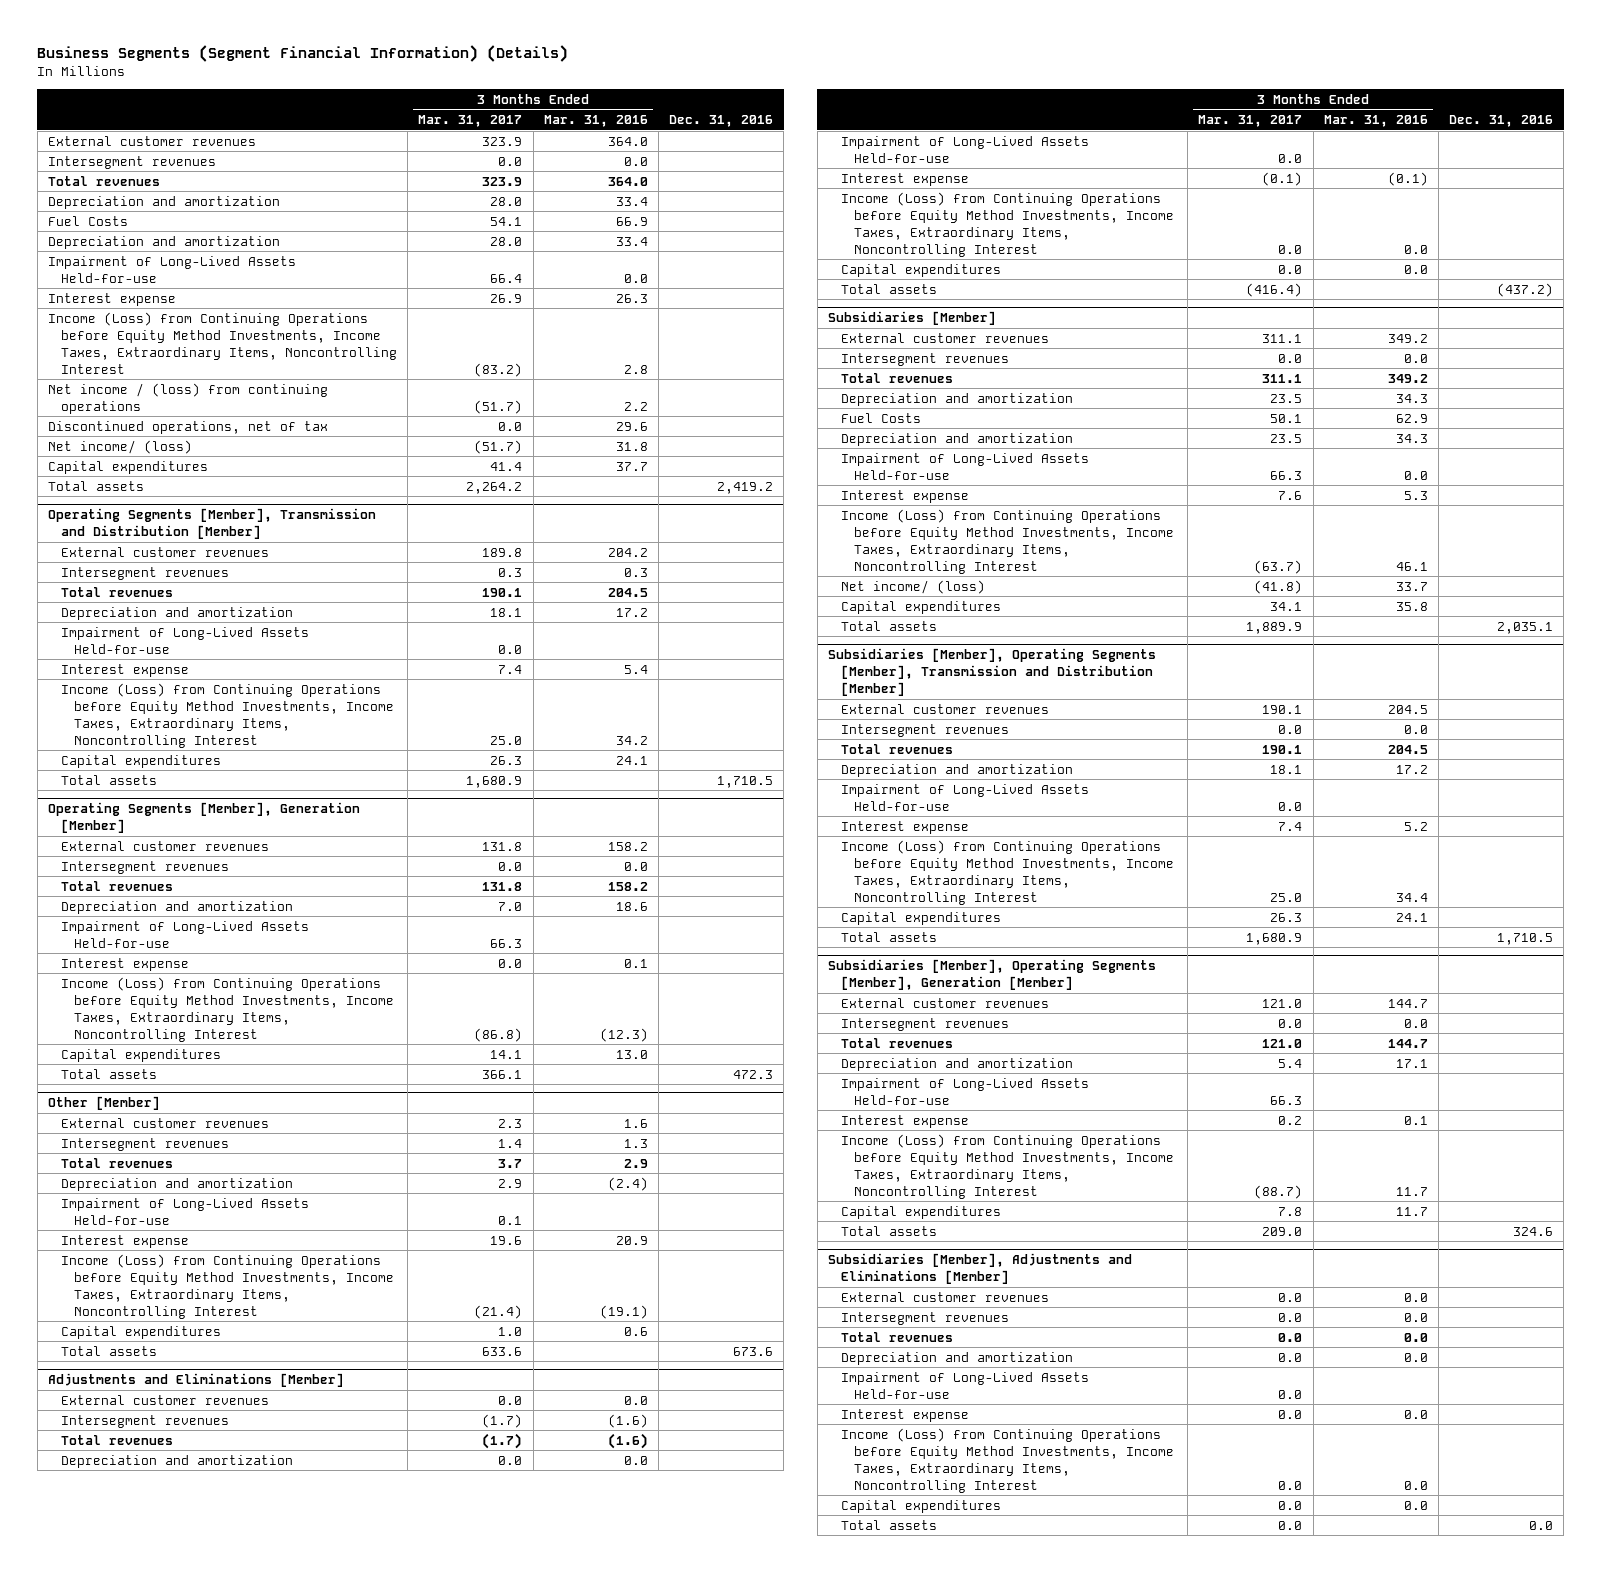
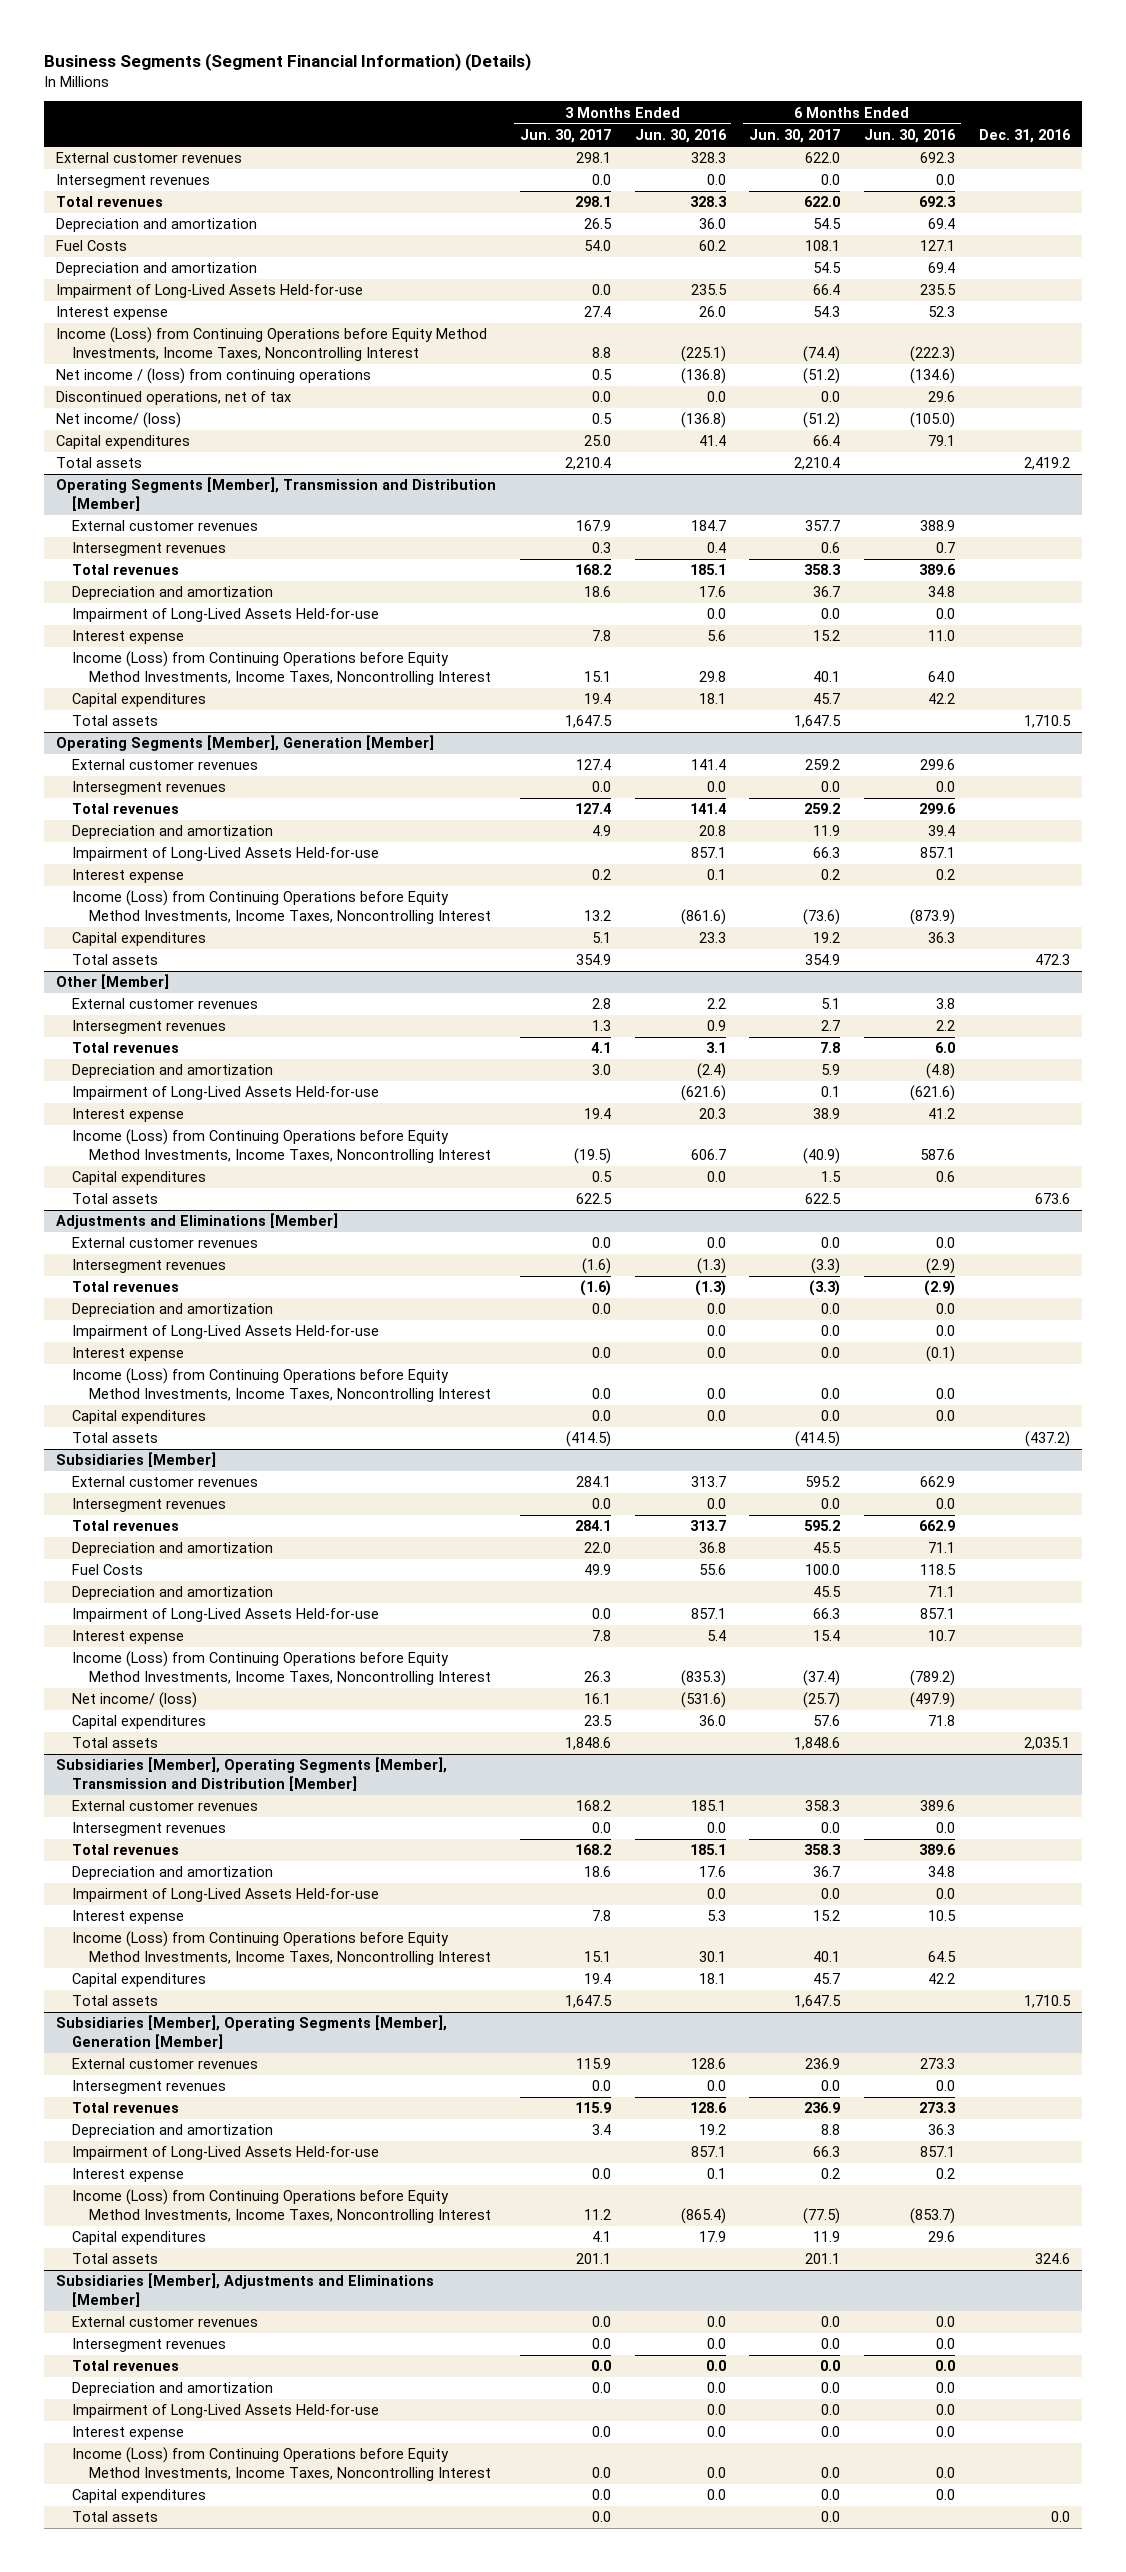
- | 3 Months Ended Mar. 31, 2017 | 3 Months Ended Mar. 31, 2016 | Dec. 31, 2016
+ | 3 Months Ended Jun. 30, 2017 | 3 Months Ended Jun. 30, 2016 | 6 Months Ended Jun. 30, 2017 | 6 Months Ended Jun. 30, 2016 | Dec. 31, 2016
- Income (Loss) from Continuing Operations before Equity Method Investments, Income Taxes, Extraordinary Items, Noncontrolling Interest | (83.2) | 2.8 |
+ Income (Loss) from Continuing Operations before Equity Method Investments, Income Taxes, Noncontrolling Interest | 8.8 | (225.1) | (74.4) | (222.3) |
@ Operating Segments [Member], Transmission and Distribution [Member]
- Income (Loss) from Continuing Operations before Equity Method Investments, Income Taxes, Extraordinary Items, Noncontrolling Interest | 25.0 | 34.2 |
+ Income (Loss) from Continuing Operations before Equity Method Investments, Income Taxes, Noncontrolling Interest | 15.1 | 29.8 | 40.1 | 64.0 |
@ Operating Segments [Member], Generation [Member]
- Income (Loss) from Continuing Operations before Equity Method Investments, Income Taxes, Extraordinary Items, Noncontrolling Interest | (86.8) | (12.3) |
+ Income (Loss) from Continuing Operations before Equity Method Investments, Income Taxes, Noncontrolling Interest | 13.2 | (861.6) | (73.6) | (873.9) |
@ Other [Member]
- Income (Loss) from Continuing Operations before Equity Method Investments, Income Taxes, Extraordinary Items, Noncontrolling Interest | (21.4) | (19.1) |
+ Income (Loss) from Continuing Operations before Equity Method Investments, Income Taxes, Noncontrolling Interest | (19.5) | 606.7 | (40.9) | 587.6 |
@ Adjustments and Eliminations [Member]
- Income (Loss) from Continuing Operations before Equity Method Investments, Income Taxes, Extraordinary Items, Noncontrolling Interest | 0.0 | 0.0 |
+ Income (Loss) from Continuing Operations before Equity Method Investments, Income Taxes, Noncontrolling Interest | 0.0 | 0.0 | 0.0 | 0.0 |
@ Subsidiaries [Member]
- Income (Loss) from Continuing Operations before Equity Method Investments, Income Taxes, Extraordinary Items, Noncontrolling Interest | (63.7) | 46.1 |
+ Income (Loss) from Continuing Operations before Equity Method Investments, Income Taxes, Noncontrolling Interest | 26.3 | (835.3) | (37.4) | (789.2) |
@ Subsidiaries [Member], Operating Segments [Member], Transmission and Distribution [Member]
- Income (Loss) from Continuing Operations before Equity Method Investments, Income Taxes, Extraordinary Items, Noncontrolling Interest | 25.0 | 34.4 |
+ Income (Loss) from Continuing Operations before Equity Method Investments, Income Taxes, Noncontrolling Interest | 15.1 | 30.1 | 40.1 | 64.5 |
@ Subsidiaries [Member], Operating Segments [Member], Generation [Member]
- Income (Loss) from Continuing Operations before Equity Method Investments, Income Taxes, Extraordinary Items, Noncontrolling Interest | (88.7) | 11.7 |
+ Income (Loss) from Continuing Operations before Equity Method Investments, Income Taxes, Noncontrolling Interest | 11.2 | (865.4) | (77.5) | (853.7) |
@ Subsidiaries [Member], Adjustments and Eliminations [Member]
- Income (Loss) from Continuing Operations before Equity Method Investments, Income Taxes, Extraordinary Items, Noncontrolling Interest | 0.0 | 0.0 |
+ Income (Loss) from Continuing Operations before Equity Method Investments, Income Taxes, Noncontrolling Interest | 0.0 | 0.0 | 0.0 | 0.0 |

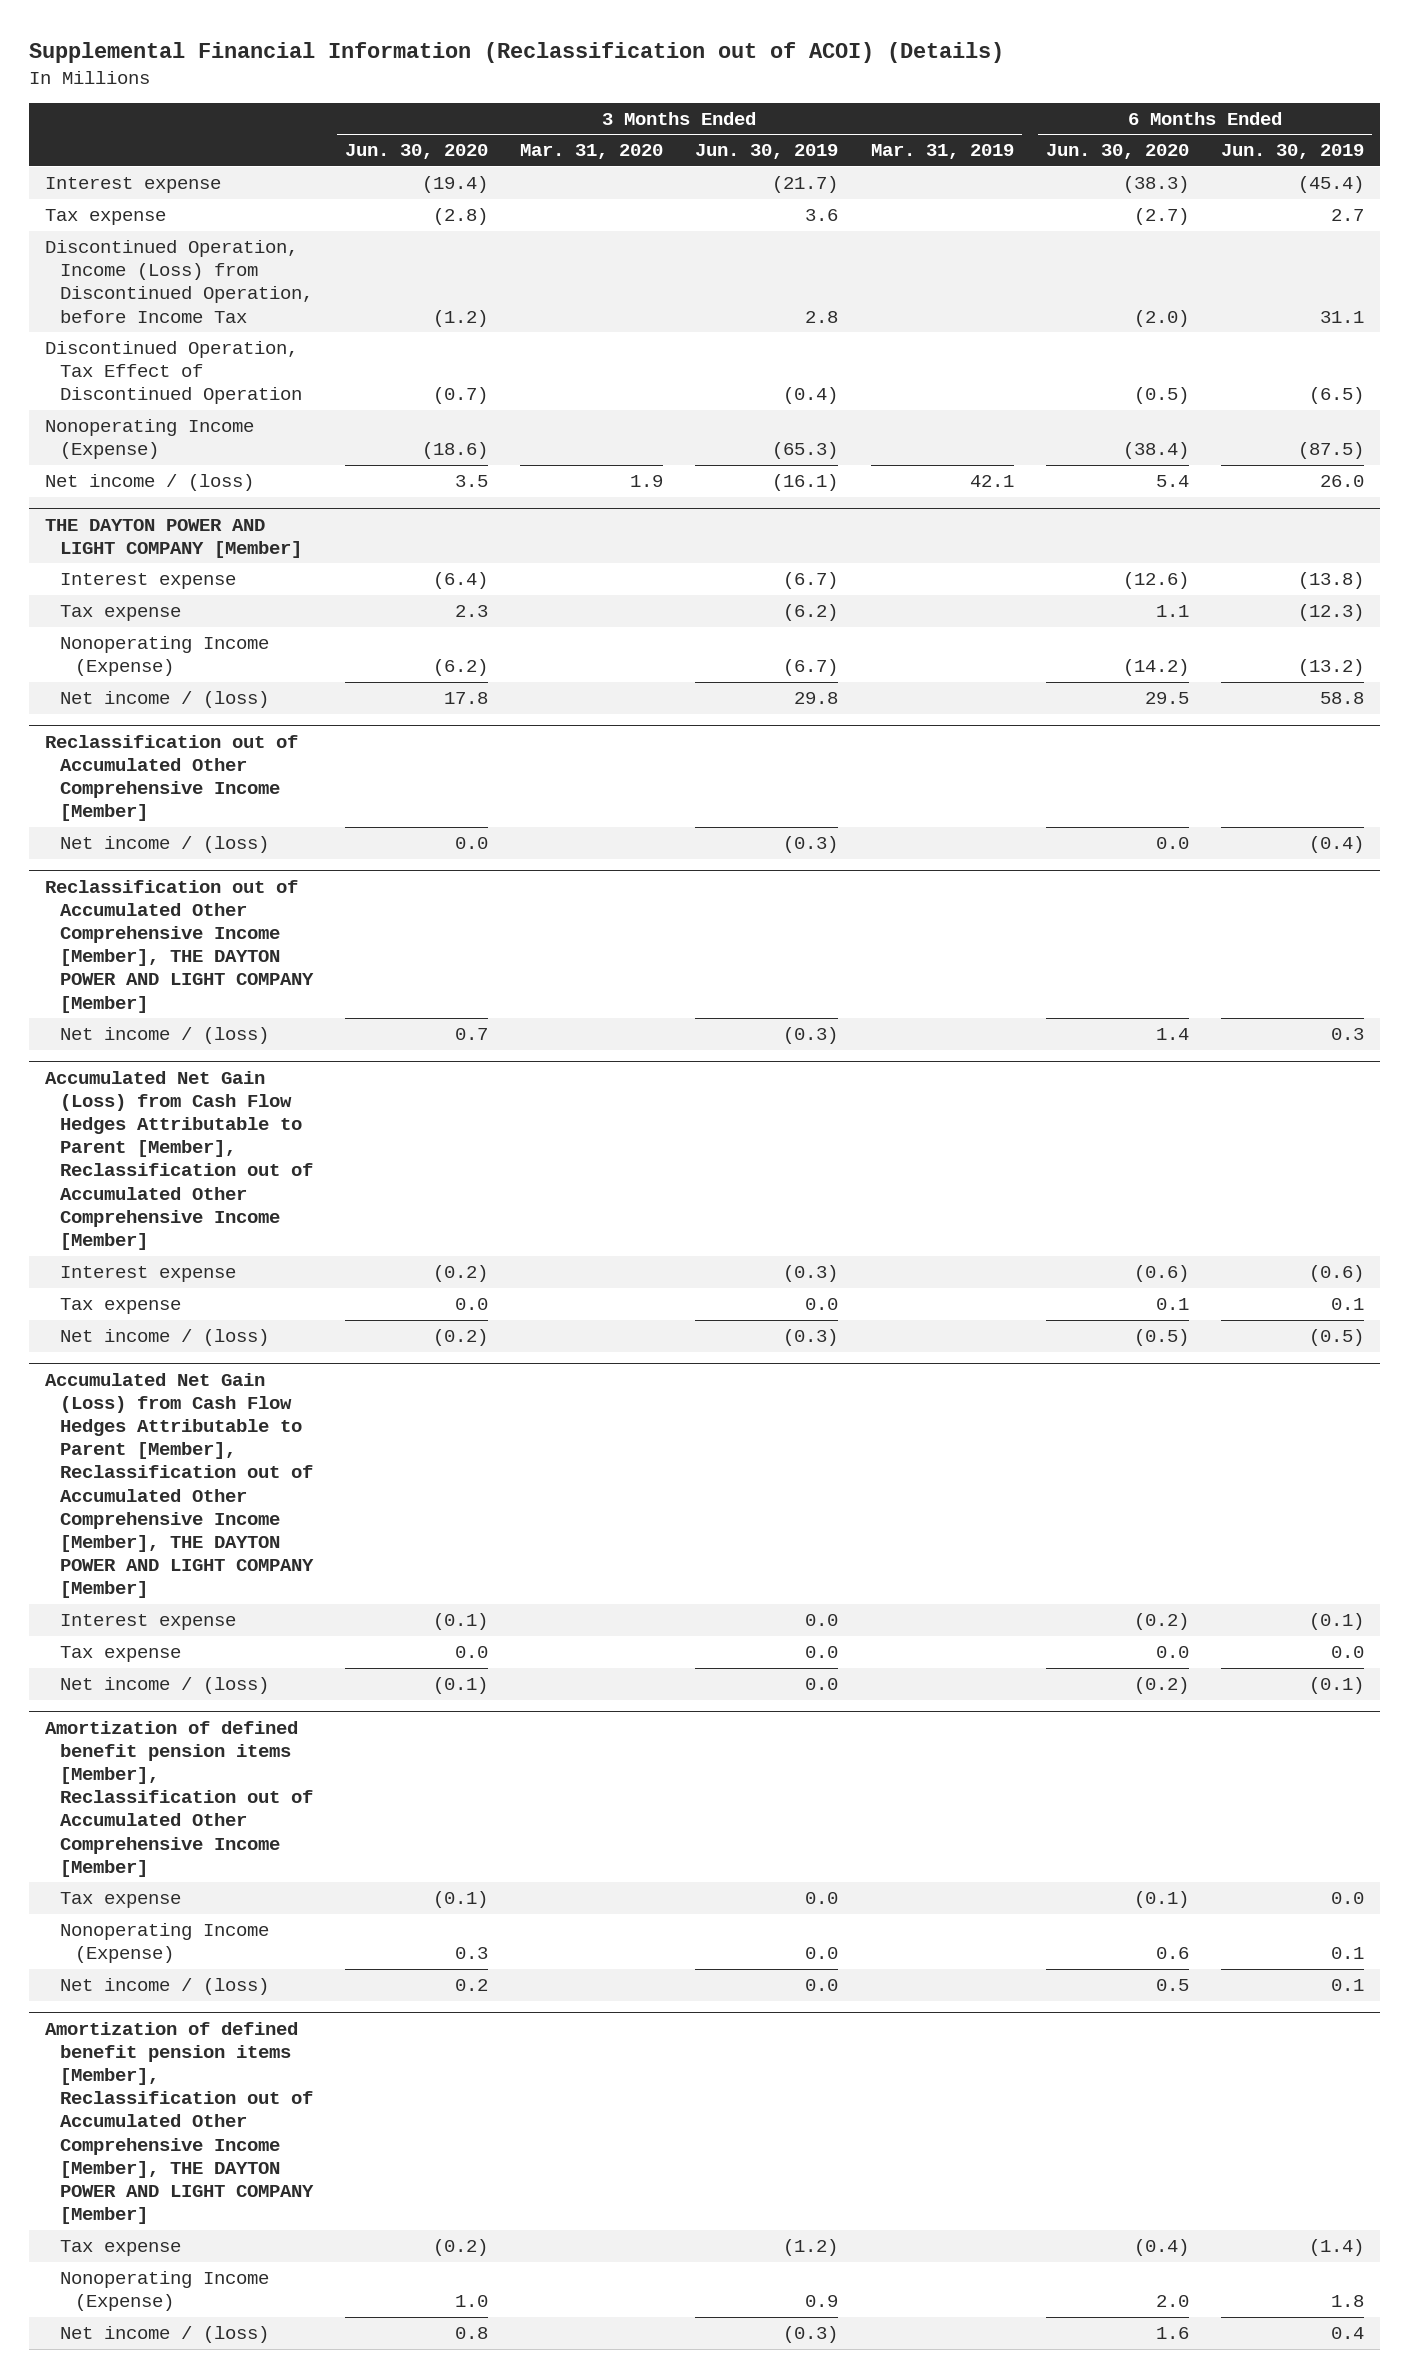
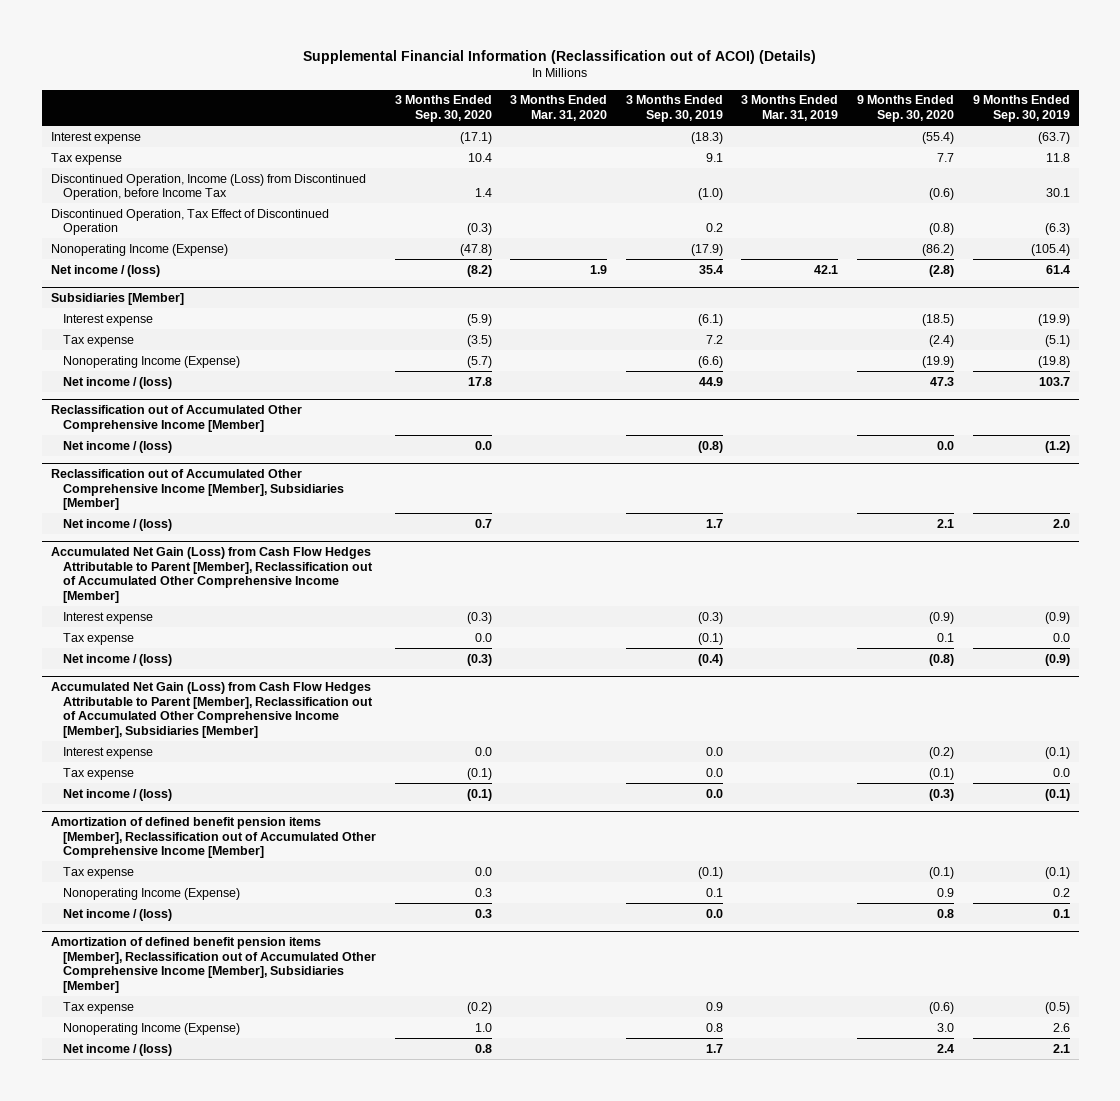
- | 3 Months Ended Jun. 30, 2020 | 3 Months Ended Mar. 31, 2020 | 3 Months Ended Jun. 30, 2019 | 3 Months Ended Mar. 31, 2019 | 6 Months Ended Jun. 30, 2020 | 6 Months Ended Jun. 30, 2019
+ | 3 Months Ended Sep. 30, 2020 | 3 Months Ended Mar. 31, 2020 | 3 Months Ended Sep. 30, 2019 | 3 Months Ended Mar. 31, 2019 | 9 Months Ended Sep. 30, 2020 | 9 Months Ended Sep. 30, 2019
- THE DAYTON POWER AND LIGHT COMPANY [Member]
+ Subsidiaries [Member]
- Reclassification out of Accumulated Other Comprehensive Income [Member], THE DAYTON POWER AND LIGHT COMPANY [Member]
+ Reclassification out of Accumulated Other Comprehensive Income [Member], Subsidiaries [Member]
- Accumulated Net Gain (Loss) from Cash Flow Hedges Attributable to Parent [Member], Reclassification out of Accumulated Other Comprehensive Income [Member], THE DAYTON POWER AND LIGHT COMPANY [Member]
+ Accumulated Net Gain (Loss) from Cash Flow Hedges Attributable to Parent [Member], Reclassification out of Accumulated Other Comprehensive Income [Member], Subsidiaries [Member]
- Amortization of defined benefit pension items [Member], Reclassification out of Accumulated Other Comprehensive Income [Member], THE DAYTON POWER AND LIGHT COMPANY [Member]
+ Amortization of defined benefit pension items [Member], Reclassification out of Accumulated Other Comprehensive Income [Member], Subsidiaries [Member]

